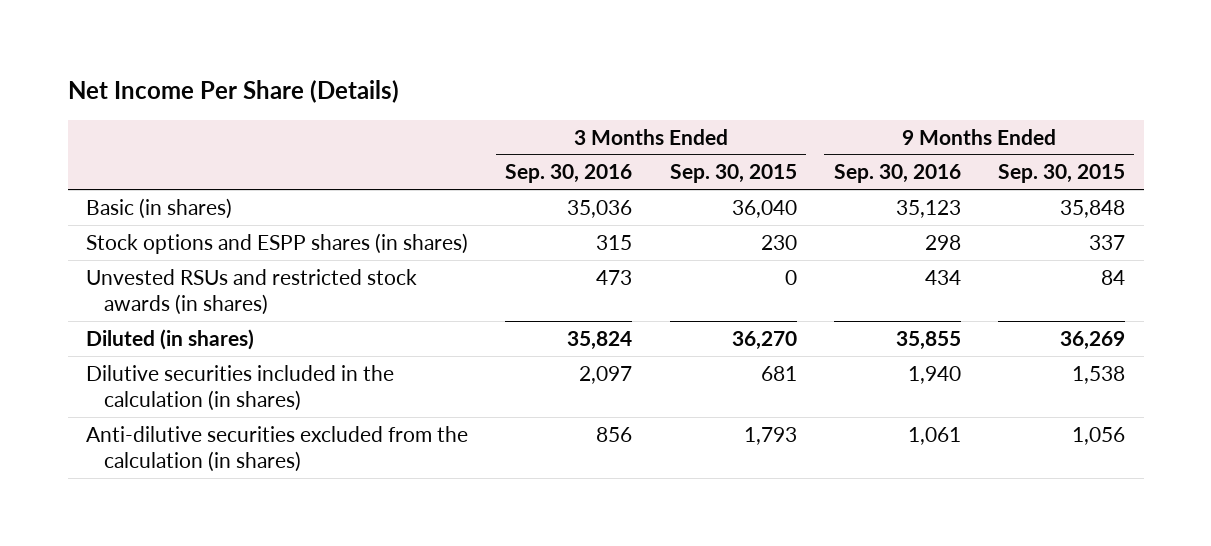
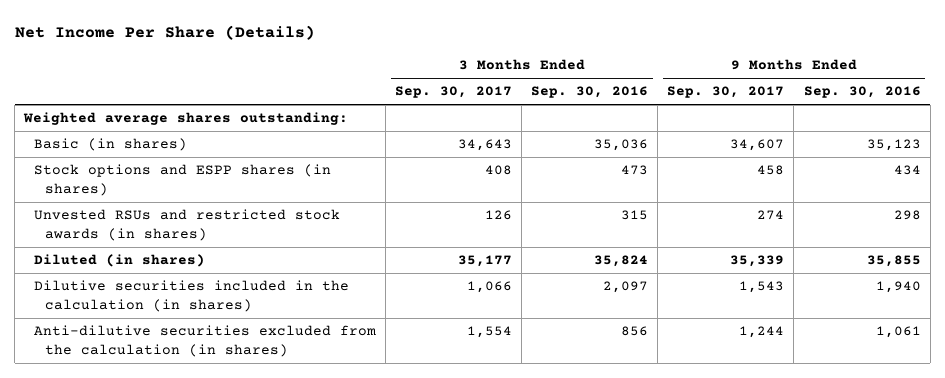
- | 3 Months Ended Sep. 30, 2016 | 3 Months Ended Sep. 30, 2015 | 9 Months Ended Sep. 30, 2016 | 9 Months Ended Sep. 30, 2015
+ | 3 Months Ended Sep. 30, 2017 | 3 Months Ended Sep. 30, 2016 | 9 Months Ended Sep. 30, 2017 | 9 Months Ended Sep. 30, 2016
+ Weighted average shares outstanding:
- Stock options and ESPP shares (in shares) | 315 | 230 | 298 | 337
- Unvested RSUs and restricted stock awards (in shares) | 473 | 0 | 434 | 84
+ Stock options and ESPP shares (in shares) | 408 | 473 | 458 | 434
+ Unvested RSUs and restricted stock awards (in shares) | 126 | 315 | 274 | 298

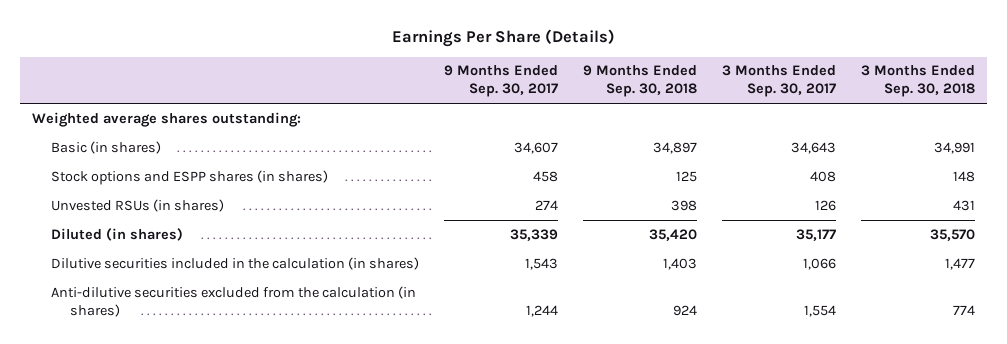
- Net Income Per Share (Details)
+ Earnings Per Share (Details)
- | 3 Months Ended Sep. 30, 2017 | 3 Months Ended Sep. 30, 2016 | 9 Months Ended Sep. 30, 2017 | 9 Months Ended Sep. 30, 2016
+ | 9 Months Ended Sep. 30, 2017 | 9 Months Ended Sep. 30, 2018 | 3 Months Ended Sep. 30, 2017 | 3 Months Ended Sep. 30, 2018
- Unvested RSUs and restricted stock awards (in shares) | 126 | 315 | 274 | 298
+ Unvested RSUs (in shares) | 274 | 398 | 126 | 431

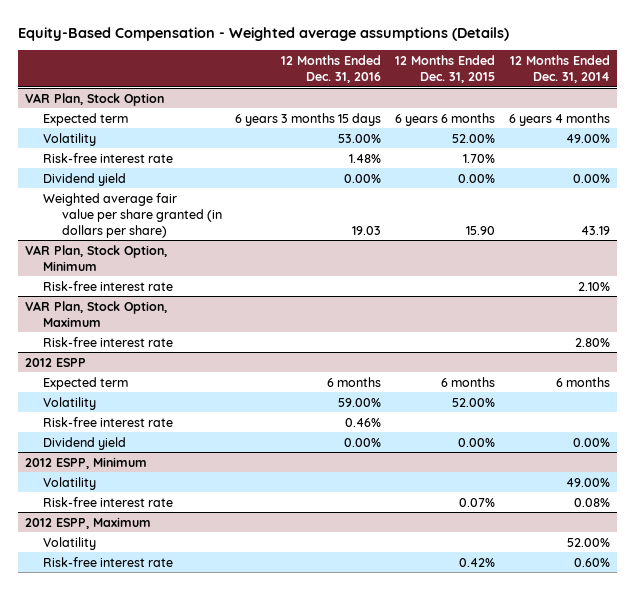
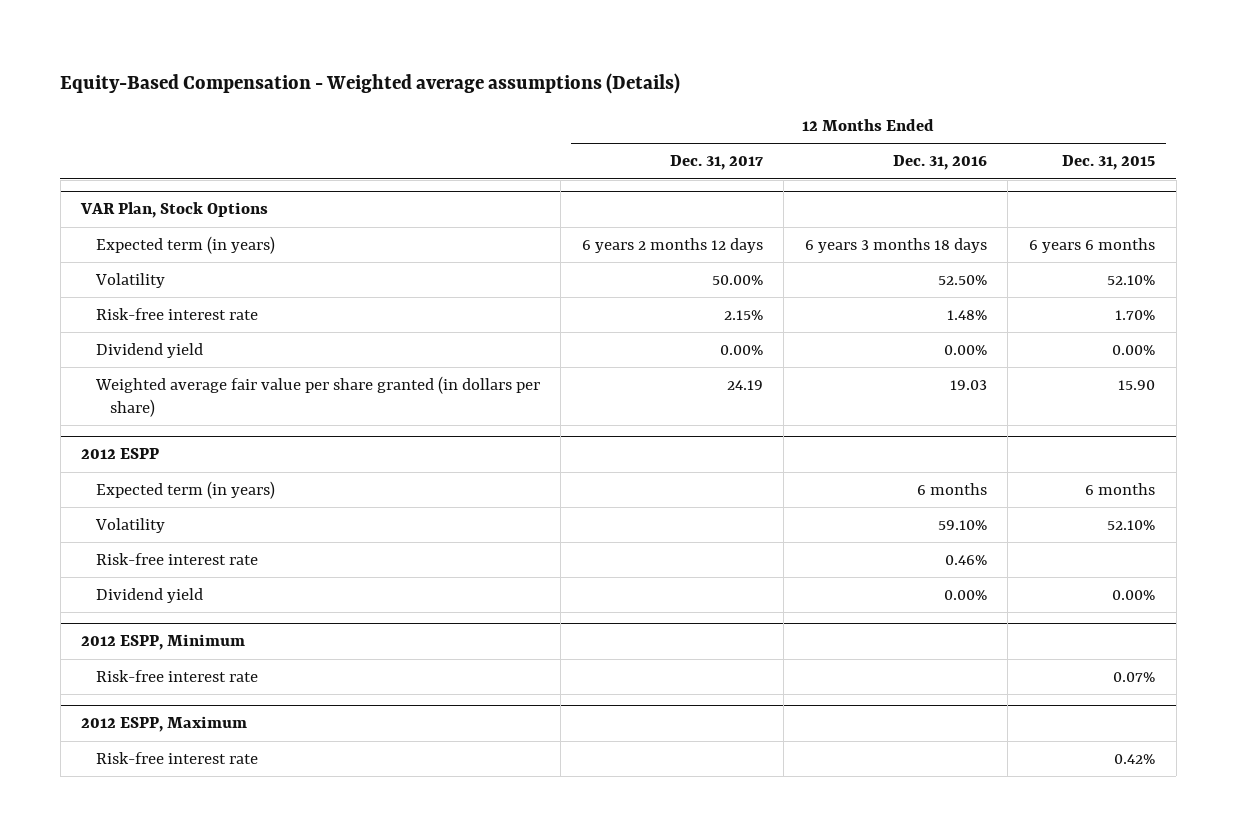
- | 12 Months Ended Dec. 31, 2016 | 12 Months Ended Dec. 31, 2015 | 12 Months Ended Dec. 31, 2014
+ | 12 Months Ended Dec. 31, 2017 | 12 Months Ended Dec. 31, 2016 | 12 Months Ended Dec. 31, 2015
- VAR Plan, Stock Option
- Expected term | 6 years 3 months 15 days | 6 years 6 months | 6 years 4 months
- Volatility | 53.00% | 52.00% | 49.00%
+ VAR Plan, Stock Options
+ Expected term (in years) | 6 years 2 months 12 days | 6 years 3 months 18 days | 6 years 6 months
+ Volatility | 50.00% | 52.50% | 52.10%
- VAR Plan, Stock Option, Minimum
- Risk-free interest rate | | | 2.10%
- VAR Plan, Stock Option, Maximum
- Risk-free interest rate | | | 2.80%
@ 2012 ESPP
- Expected term | 6 months | 6 months | 6 months
- Volatility | 59.00% | 52.00% |
+ Expected term (in years) | | 6 months | 6 months
+ Volatility | | 59.10% | 52.10%
@ 2012 ESPP, Minimum
- Volatility | | | 49.00%
@ 2012 ESPP, Maximum
- Volatility | | | 52.00%

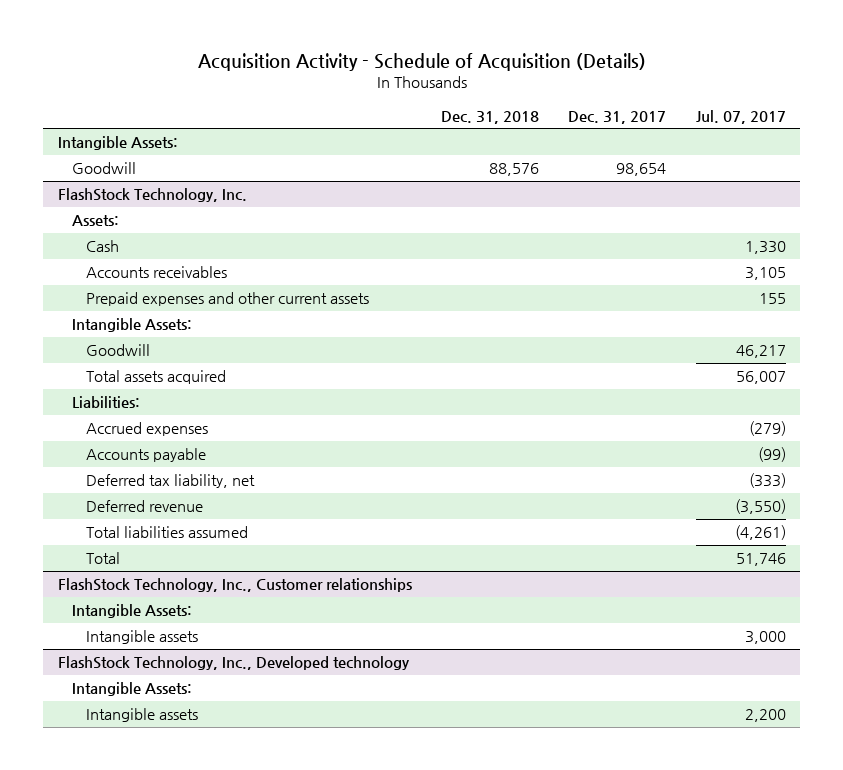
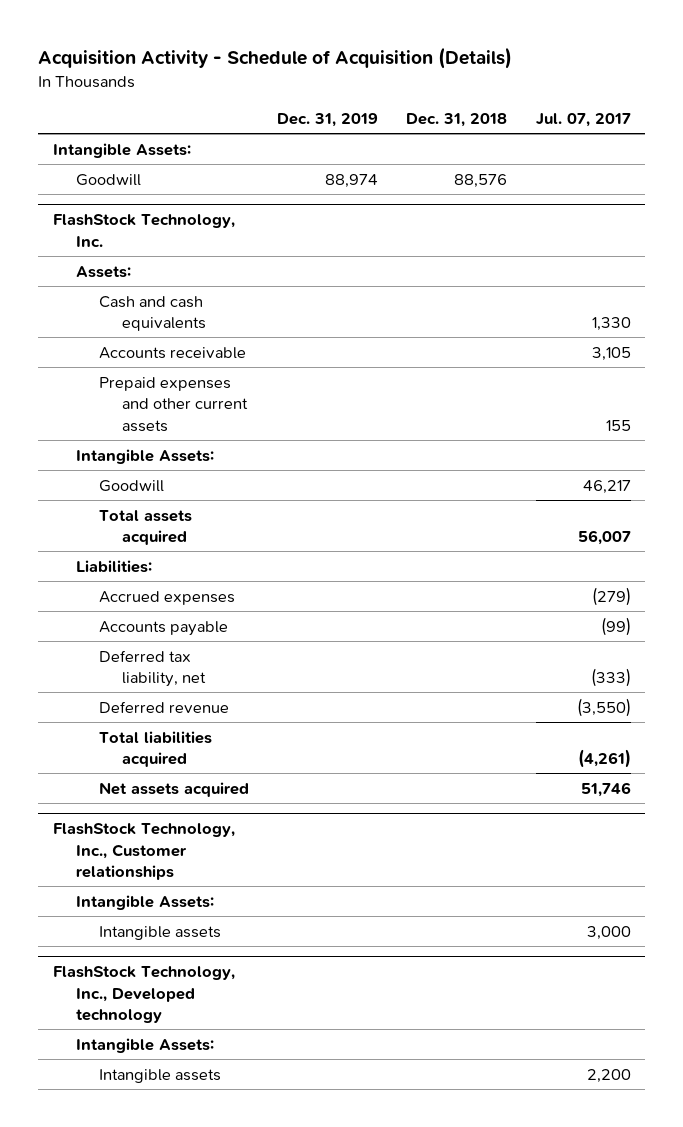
- | Dec. 31, 2018 | Dec. 31, 2017 | Jul. 07, 2017
+ | Dec. 31, 2019 | Dec. 31, 2018 | Jul. 07, 2017
@ FlashStock Technology, Inc.
- Cash | | | 1,330
- Accounts receivables | | | 3,105
+ Cash and cash equivalents | | | 1,330
+ Accounts receivable | | | 3,105
- Total liabilities assumed | | | (4,261)
- Total | | | 51,746
+ Total liabilities acquired | | | (4,261)
+ Net assets acquired | | | 51,746

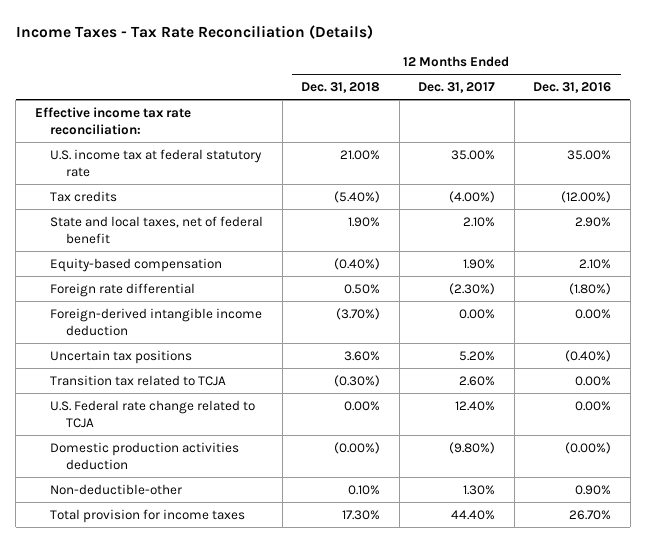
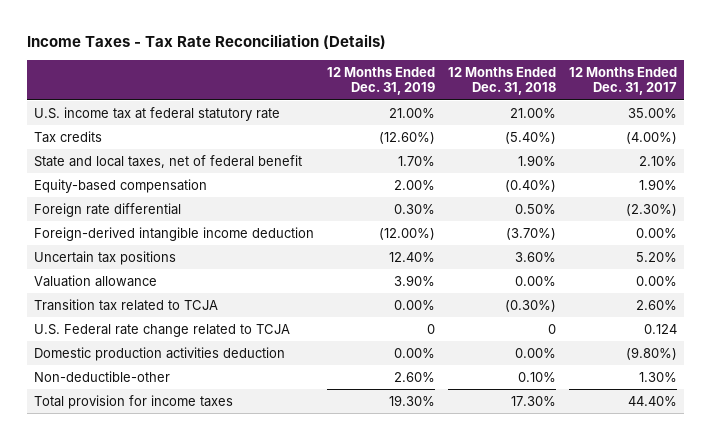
- | 12 Months Ended Dec. 31, 2018 | 12 Months Ended Dec. 31, 2017 | 12 Months Ended Dec. 31, 2016
+ | 12 Months Ended Dec. 31, 2019 | 12 Months Ended Dec. 31, 2018 | 12 Months Ended Dec. 31, 2017
- Effective income tax rate reconciliation:
+ Valuation allowance | 3.90% | 0.00% | 0.00%
- U.S. Federal rate change related to TCJA | 0.00% | 12.40% | 0.00%
- Domestic production activities deduction | (0.00%) | (9.80%) | (0.00%)
+ U.S. Federal rate change related to TCJA | 0 | 0 | 0.124
+ Domestic production activities deduction | 0.00% | 0.00% | (9.80%)

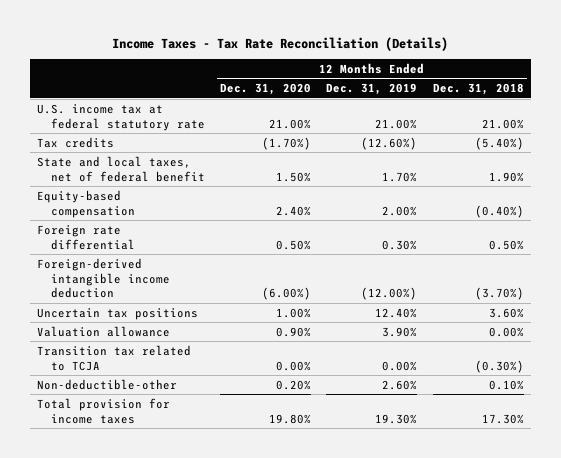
- | 12 Months Ended Dec. 31, 2019 | 12 Months Ended Dec. 31, 2018 | 12 Months Ended Dec. 31, 2017
+ | 12 Months Ended Dec. 31, 2020 | 12 Months Ended Dec. 31, 2019 | 12 Months Ended Dec. 31, 2018
- U.S. Federal rate change related to TCJA | 0 | 0 | 0.124
- Domestic production activities deduction | 0.00% | 0.00% | (9.80%)

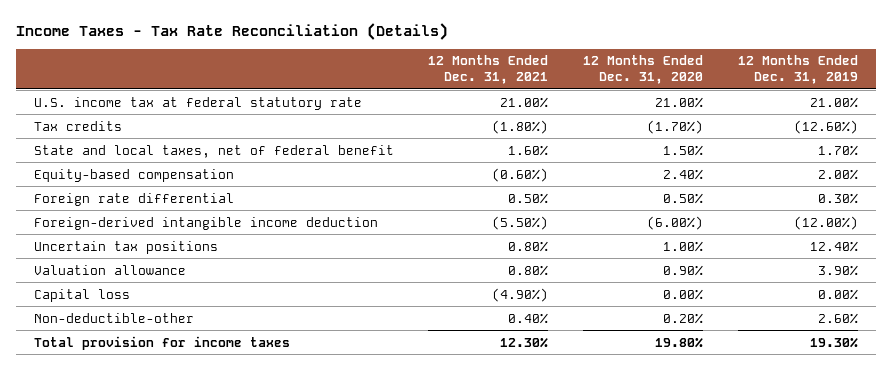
- | 12 Months Ended Dec. 31, 2020 | 12 Months Ended Dec. 31, 2019 | 12 Months Ended Dec. 31, 2018
+ | 12 Months Ended Dec. 31, 2021 | 12 Months Ended Dec. 31, 2020 | 12 Months Ended Dec. 31, 2019
- Transition tax related to TCJA | 0.00% | 0.00% | (0.30%)
+ Capital loss | (4.90%) | 0.00% | 0.00%

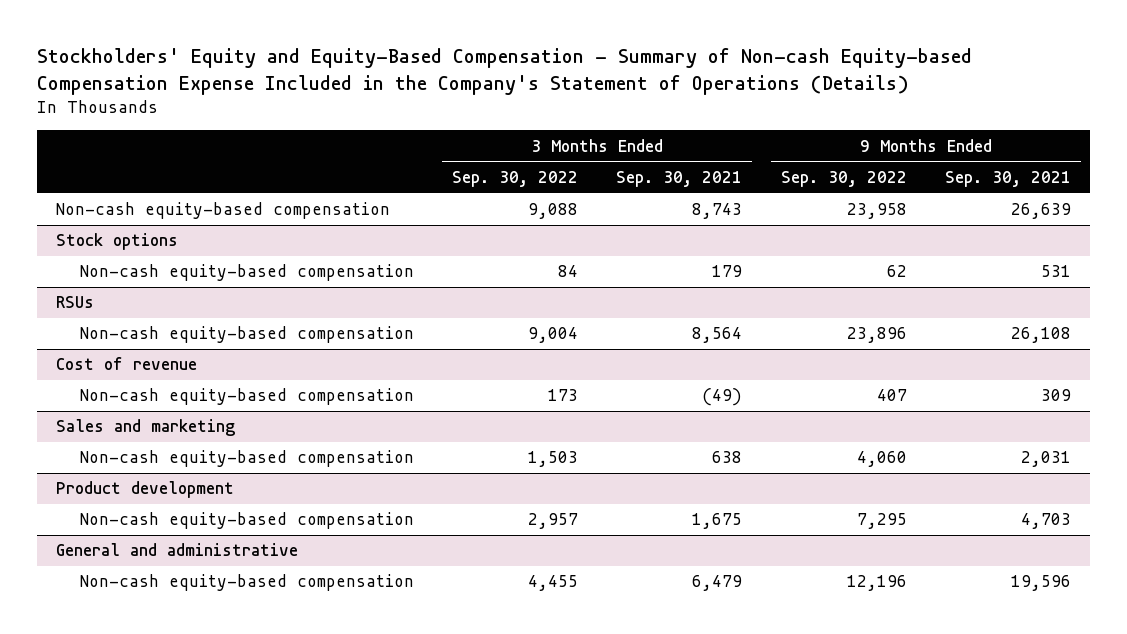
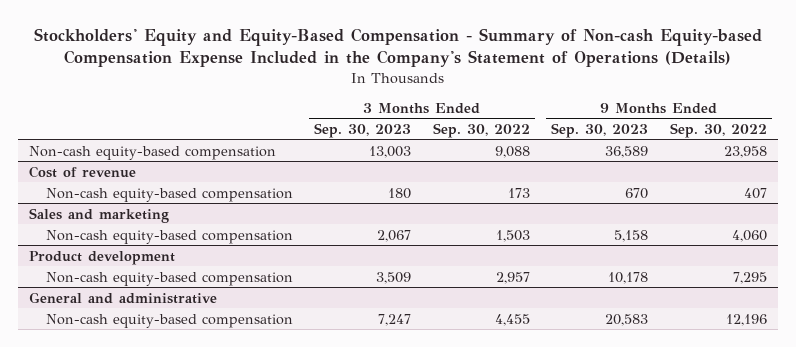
- | 3 Months Ended Sep. 30, 2022 | 3 Months Ended Sep. 30, 2021 | 9 Months Ended Sep. 30, 2022 | 9 Months Ended Sep. 30, 2021
+ | 3 Months Ended Sep. 30, 2023 | 3 Months Ended Sep. 30, 2022 | 9 Months Ended Sep. 30, 2023 | 9 Months Ended Sep. 30, 2022
- Stock options
- Non-cash equity-based compensation | 84 | 179 | 62 | 531
- RSUs
- Non-cash equity-based compensation | 9,004 | 8,564 | 23,896 | 26,108

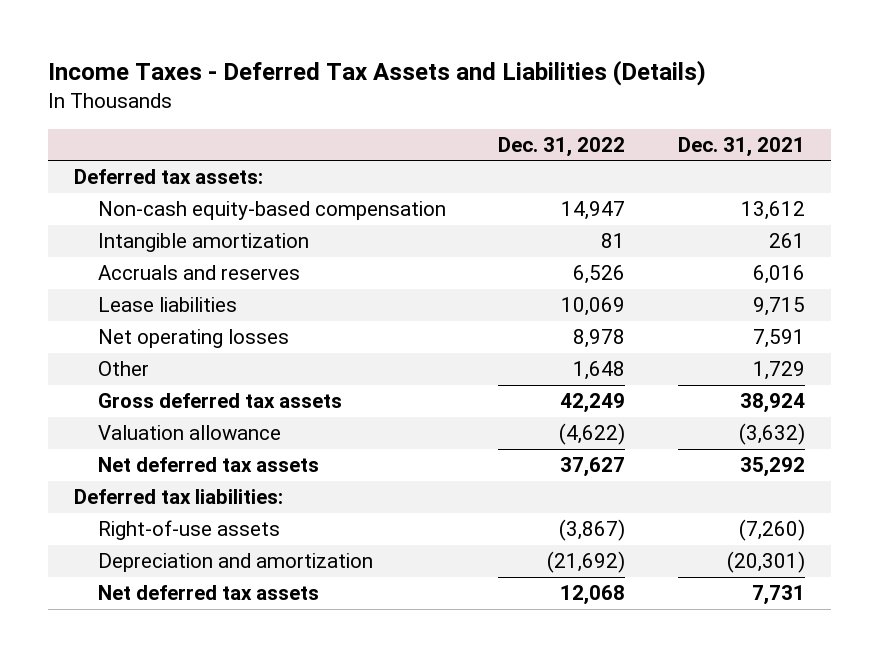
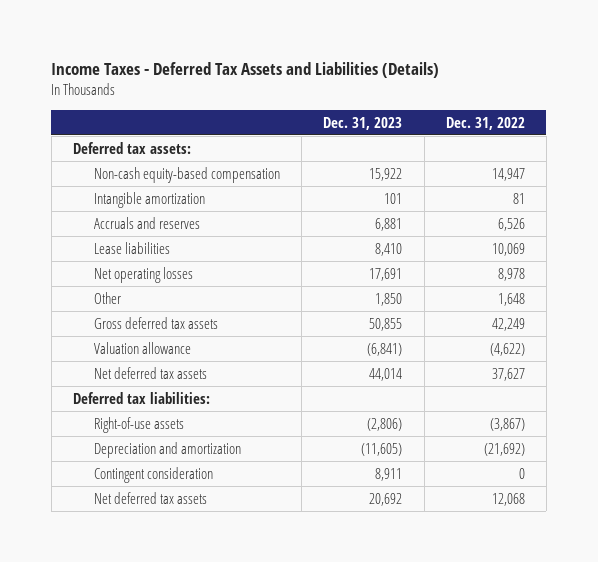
- | Dec. 31, 2022 | Dec. 31, 2021
+ | Dec. 31, 2023 | Dec. 31, 2022
+ Contingent consideration | 8,911 | 0

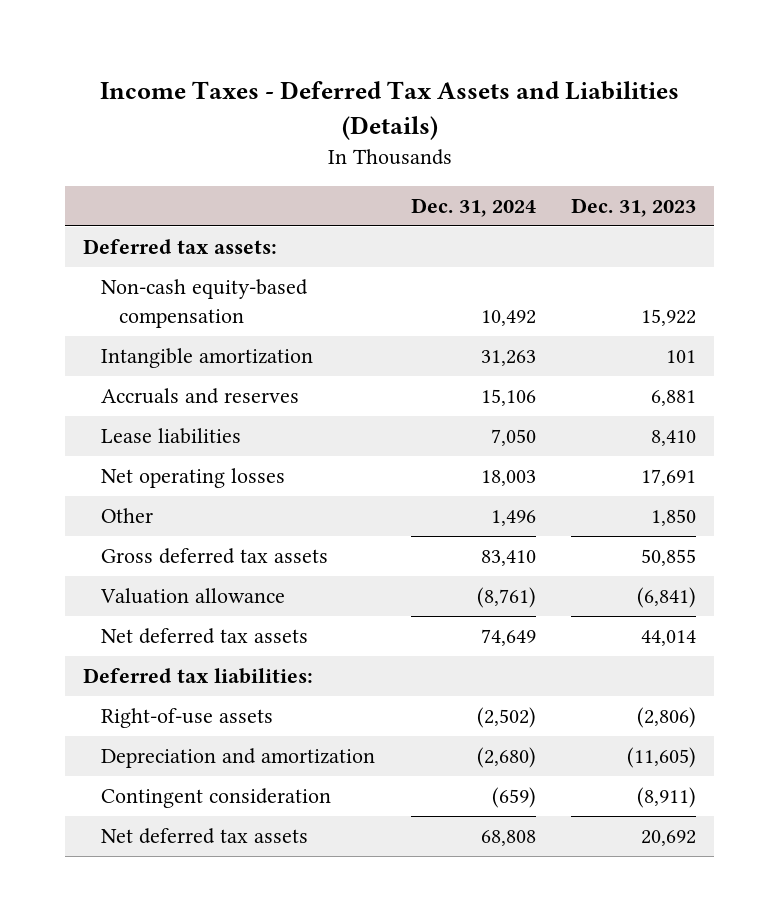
- | Dec. 31, 2023 | Dec. 31, 2022
+ | Dec. 31, 2024 | Dec. 31, 2023
- Contingent consideration | 8,911 | 0
+ Contingent consideration | (659) | (8,911)

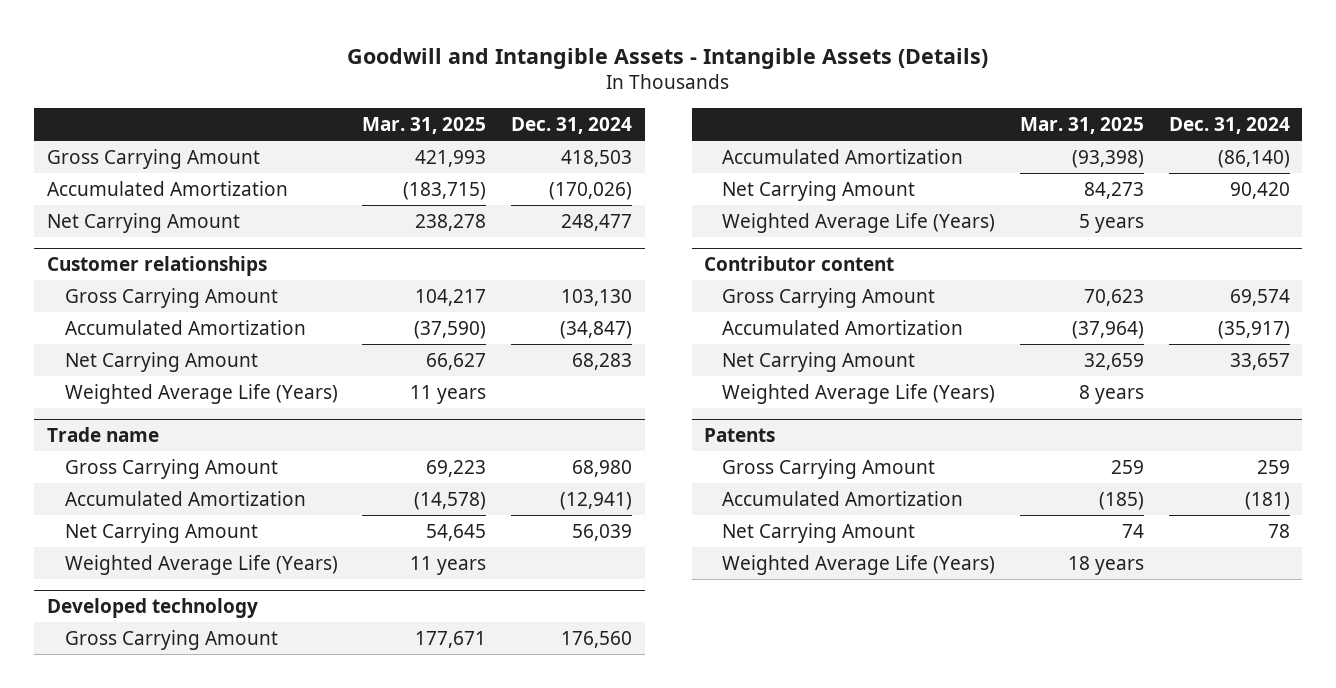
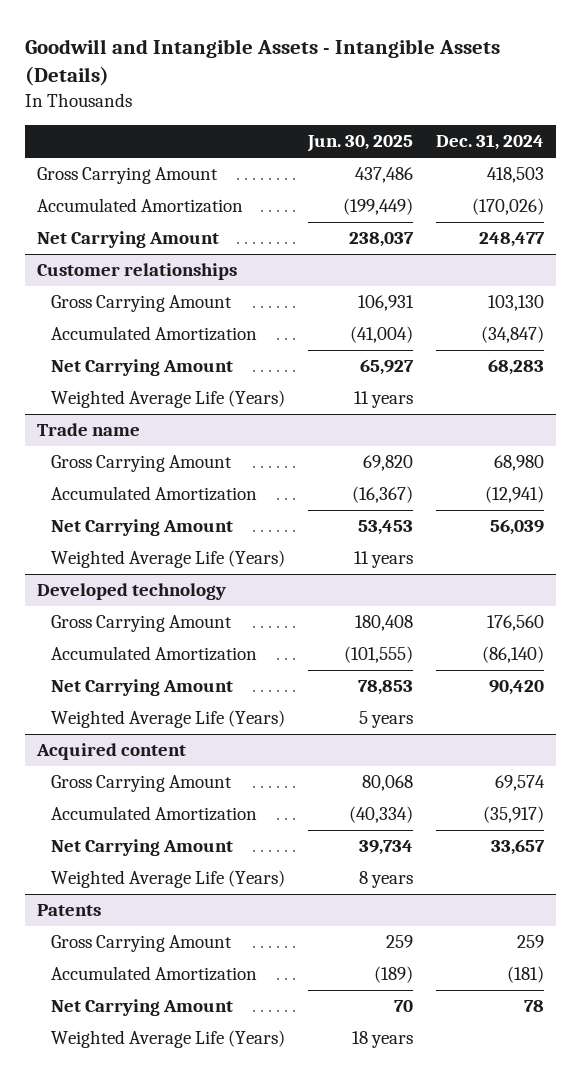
- | Mar. 31, 2025 | Dec. 31, 2024
+ | Jun. 30, 2025 | Dec. 31, 2024
- Contributor content
+ Acquired content

